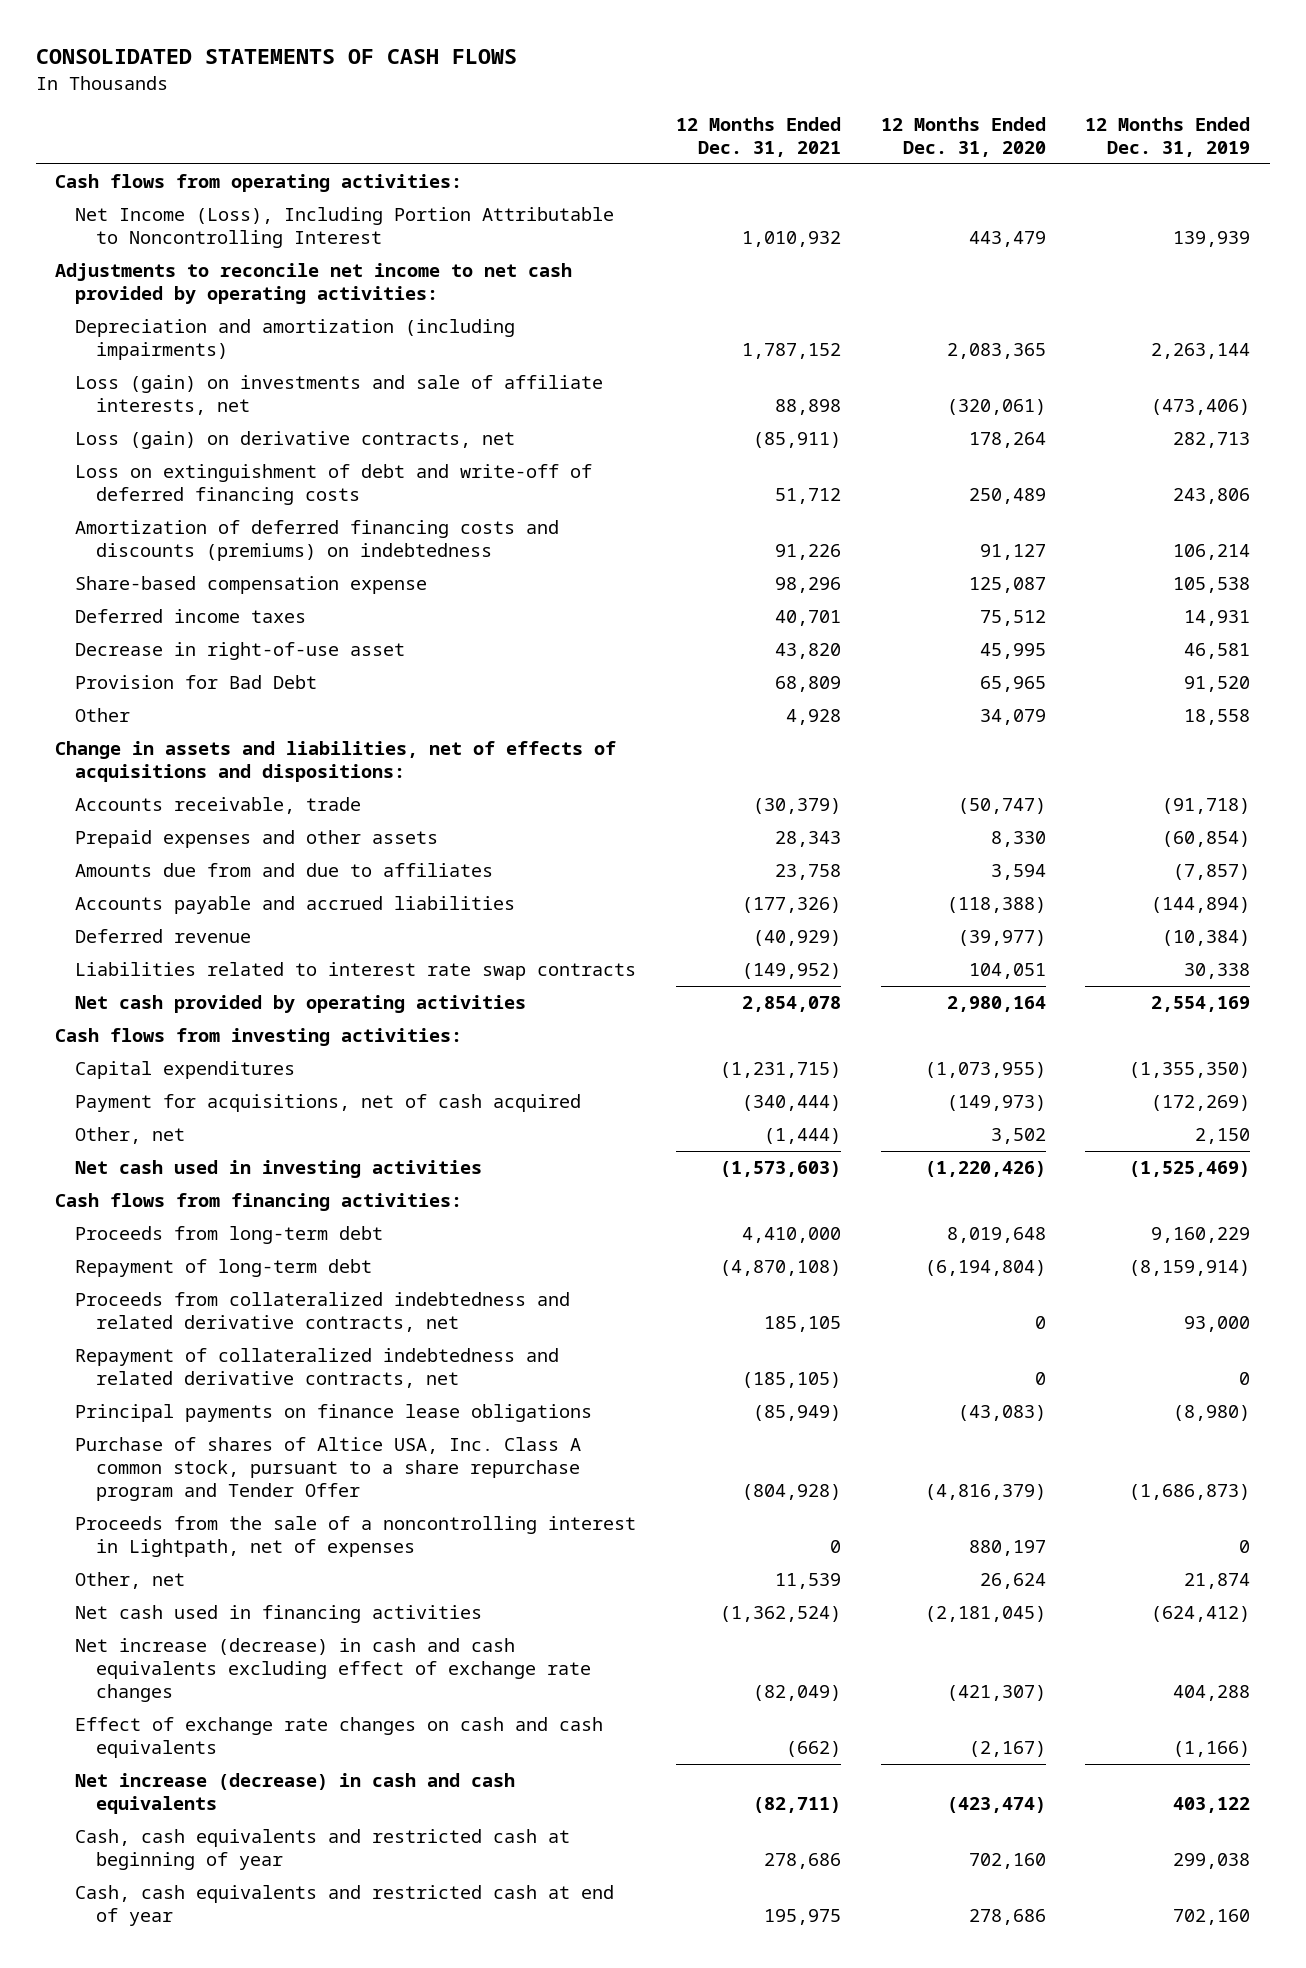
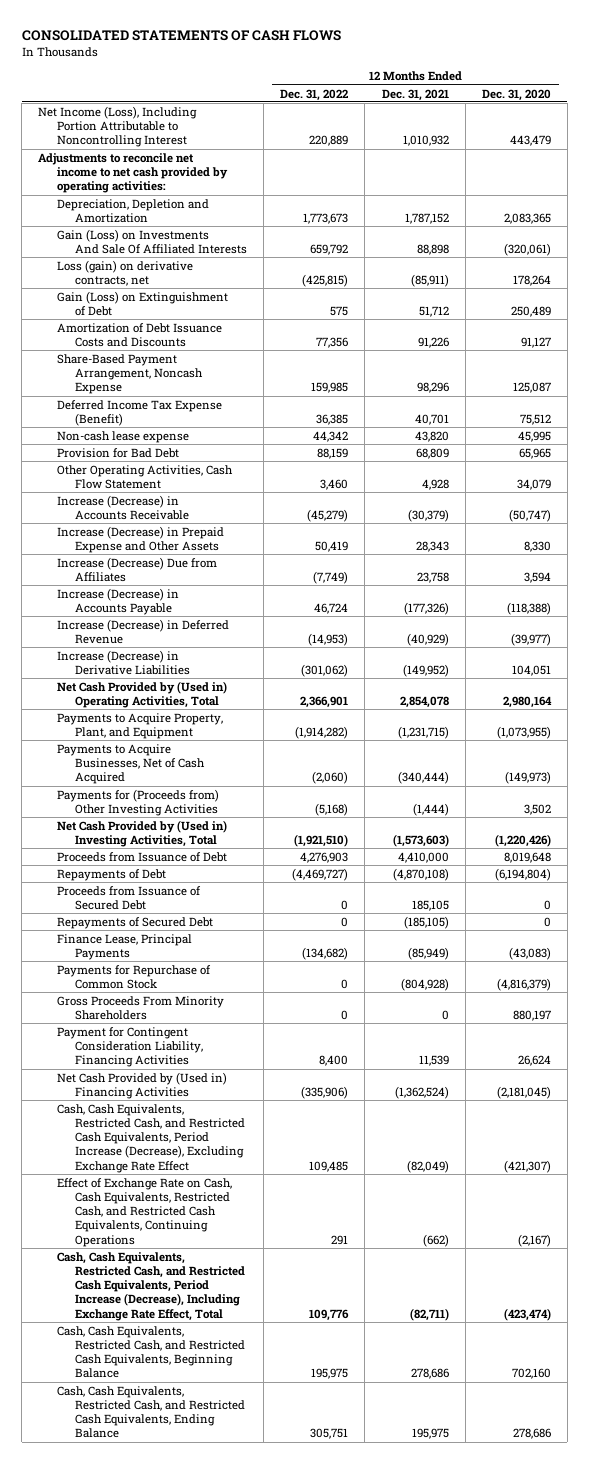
- | 12 Months Ended Dec. 31, 2021 | 12 Months Ended Dec. 31, 2020 | 12 Months Ended Dec. 31, 2019
+ | 12 Months Ended Dec. 31, 2022 | 12 Months Ended Dec. 31, 2021 | 12 Months Ended Dec. 31, 2020
- Cash flows from operating activities:
- Depreciation and amortization (including impairments) | 1,787,152 | 2,083,365 | 2,263,144
- Loss (gain) on investments and sale of affiliate interests, net | 88,898 | (320,061) | (473,406)
+ Depreciation, Depletion and Amortization | 1,773,673 | 1,787,152 | 2,083,365
+ Gain (Loss) on Investments And Sale Of Affiliated Interests | 659,792 | 88,898 | (320,061)
- Loss on extinguishment of debt and write-off of deferred financing costs | 51,712 | 250,489 | 243,806
- Amortization of deferred financing costs and discounts (premiums) on indebtedness | 91,226 | 91,127 | 106,214
- Share-based compensation expense | 98,296 | 125,087 | 105,538
- Deferred income taxes | 40,701 | 75,512 | 14,931
- Decrease in right-of-use asset | 43,820 | 45,995 | 46,581
+ Gain (Loss) on Extinguishment of Debt | 575 | 51,712 | 250,489
+ Amortization of Debt Issuance Costs and Discounts | 77,356 | 91,226 | 91,127
+ Share-Based Payment Arrangement, Noncash Expense | 159,985 | 98,296 | 125,087
+ Deferred Income Tax Expense (Benefit) | 36,385 | 40,701 | 75,512
+ Non-cash lease expense | 44,342 | 43,820 | 45,995
- Other | 4,928 | 34,079 | 18,558
- Change in assets and liabilities, net of effects of acquisitions and dispositions:
- Accounts receivable, trade | (30,379) | (50,747) | (91,718)
- Prepaid expenses and other assets | 28,343 | 8,330 | (60,854)
- Amounts due from and due to affiliates | 23,758 | 3,594 | (7,857)
- Accounts payable and accrued liabilities | (177,326) | (118,388) | (144,894)
- Deferred revenue | (40,929) | (39,977) | (10,384)
- Liabilities related to interest rate swap contracts | (149,952) | 104,051 | 30,338
- Net cash provided by operating activities | 2,854,078 | 2,980,164 | 2,554,169
- Cash flows from investing activities:
- Capital expenditures | (1,231,715) | (1,073,955) | (1,355,350)
- Payment for acquisitions, net of cash acquired | (340,444) | (149,973) | (172,269)
- Other, net | (1,444) | 3,502 | 2,150
- Net cash used in investing activities | (1,573,603) | (1,220,426) | (1,525,469)
- Cash flows from financing activities:
- Proceeds from long-term debt | 4,410,000 | 8,019,648 | 9,160,229
- Repayment of long-term debt | (4,870,108) | (6,194,804) | (8,159,914)
- Proceeds from collateralized indebtedness and related derivative contracts, net | 185,105 | 0 | 93,000
- Repayment of collateralized indebtedness and related derivative contracts, net | (185,105) | 0 | 0
- Principal payments on finance lease obligations | (85,949) | (43,083) | (8,980)
- Purchase of shares of Altice USA, Inc. Class A common stock, pursuant to a share repurchase program and Tender Offer | (804,928) | (4,816,379) | (1,686,873)
- Proceeds from the sale of a noncontrolling interest in Lightpath, net of expenses | 0 | 880,197 | 0
- Other, net | 11,539 | 26,624 | 21,874
- Net cash used in financing activities | (1,362,524) | (2,181,045) | (624,412)
- Net increase (decrease) in cash and cash equivalents excluding effect of exchange rate changes | (82,049) | (421,307) | 404,288
- Effect of exchange rate changes on cash and cash equivalents | (662) | (2,167) | (1,166)
- Net increase (decrease) in cash and cash equivalents | (82,711) | (423,474) | 403,122
- Cash, cash equivalents and restricted cash at beginning of year | 278,686 | 702,160 | 299,038
- Cash, cash equivalents and restricted cash at end of year | 195,975 | 278,686 | 702,160
+ Other Operating Activities, Cash Flow Statement | 3,460 | 4,928 | 34,079
+ Increase (Decrease) in Accounts Receivable | (45,279) | (30,379) | (50,747)
+ Increase (Decrease) in Prepaid Expense and Other Assets | 50,419 | 28,343 | 8,330
+ Increase (Decrease) Due from Affiliates | (7,749) | 23,758 | 3,594
+ Increase (Decrease) in Accounts Payable | 46,724 | (177,326) | (118,388)
+ Increase (Decrease) in Deferred Revenue | (14,953) | (40,929) | (39,977)
+ Increase (Decrease) in Derivative Liabilities | (301,062) | (149,952) | 104,051
+ Net Cash Provided by (Used in) Operating Activities, Total | 2,366,901 | 2,854,078 | 2,980,164
+ Payments to Acquire Property, Plant, and Equipment | (1,914,282) | (1,231,715) | (1,073,955)
+ Payments to Acquire Businesses, Net of Cash Acquired | (2,060) | (340,444) | (149,973)
+ Payments for (Proceeds from) Other Investing Activities | (5,168) | (1,444) | 3,502
+ Net Cash Provided by (Used in) Investing Activities, Total | (1,921,510) | (1,573,603) | (1,220,426)
+ Proceeds from Issuance of Debt | 4,276,903 | 4,410,000 | 8,019,648
+ Repayments of Debt | (4,469,727) | (4,870,108) | (6,194,804)
+ Proceeds from Issuance of Secured Debt | 0 | 185,105 | 0
+ Repayments of Secured Debt | 0 | (185,105) | 0
+ Finance Lease, Principal Payments | (134,682) | (85,949) | (43,083)
+ Payments for Repurchase of Common Stock | 0 | (804,928) | (4,816,379)
+ Gross Proceeds From Minority Shareholders | 0 | 0 | 880,197
+ Payment for Contingent Consideration Liability, Financing Activities | 8,400 | 11,539 | 26,624
+ Net Cash Provided by (Used in) Financing Activities | (335,906) | (1,362,524) | (2,181,045)
+ Cash, Cash Equivalents, Restricted Cash, and Restricted Cash Equivalents, Period Increase (Decrease), Excluding Exchange Rate Effect | 109,485 | (82,049) | (421,307)
+ Effect of Exchange Rate on Cash, Cash Equivalents, Restricted Cash, and Restricted Cash Equivalents, Continuing Operations | 291 | (662) | (2,167)
+ Cash, Cash Equivalents, Restricted Cash, and Restricted Cash Equivalents, Period Increase (Decrease), Including Exchange Rate Effect, Total | 109,776 | (82,711) | (423,474)
+ Cash, Cash Equivalents, Restricted Cash, and Restricted Cash Equivalents, Beginning Balance | 195,975 | 278,686 | 702,160
+ Cash, Cash Equivalents, Restricted Cash, and Restricted Cash Equivalents, Ending Balance | 305,751 | 195,975 | 278,686

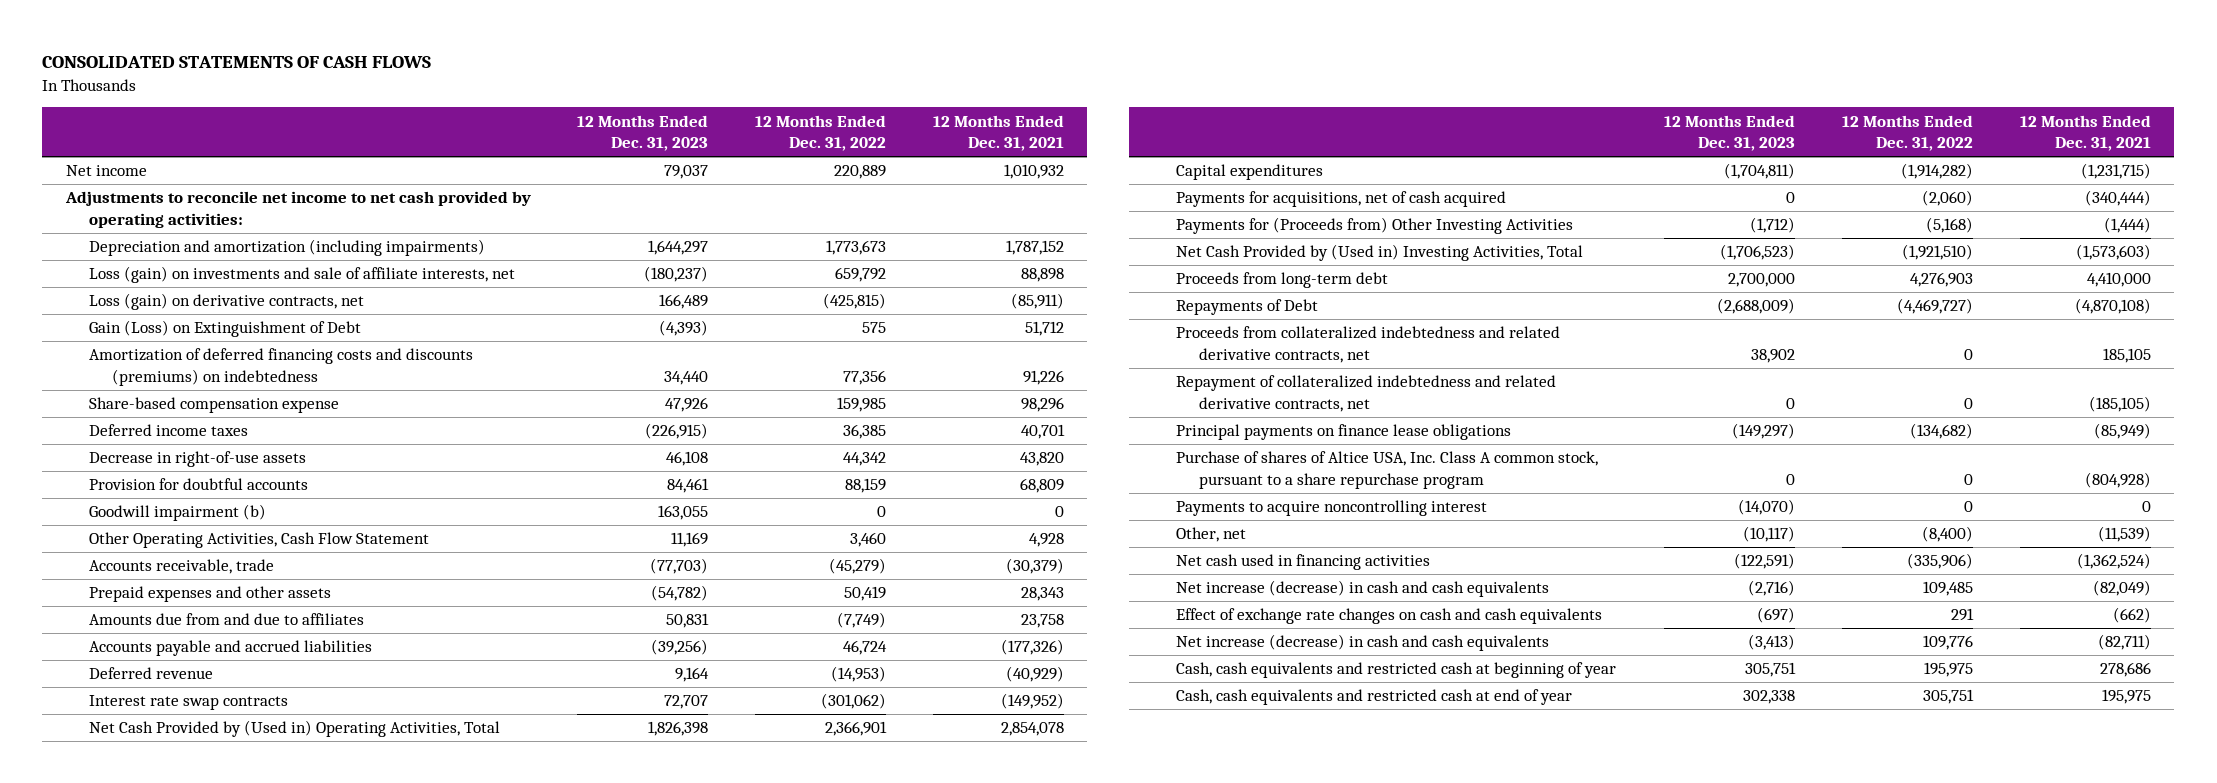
- | 12 Months Ended Dec. 31, 2022 | 12 Months Ended Dec. 31, 2021 | 12 Months Ended Dec. 31, 2020
+ | 12 Months Ended Dec. 31, 2023 | 12 Months Ended Dec. 31, 2022 | 12 Months Ended Dec. 31, 2021
- Net Income (Loss), Including Portion Attributable to Noncontrolling Interest | 220,889 | 1,010,932 | 443,479
+ Net income | 79,037 | 220,889 | 1,010,932
- Depreciation, Depletion and Amortization | 1,773,673 | 1,787,152 | 2,083,365
- Gain (Loss) on Investments And Sale Of Affiliated Interests | 659,792 | 88,898 | (320,061)
+ Depreciation and amortization (including impairments) | 1,644,297 | 1,773,673 | 1,787,152
+ Loss (gain) on investments and sale of affiliate interests, net | (180,237) | 659,792 | 88,898
- Amortization of Debt Issuance Costs and Discounts | 77,356 | 91,226 | 91,127
- Share-Based Payment Arrangement, Noncash Expense | 159,985 | 98,296 | 125,087
- Deferred Income Tax Expense (Benefit) | 36,385 | 40,701 | 75,512
- Non-cash lease expense | 44,342 | 43,820 | 45,995
- Provision for Bad Debt | 88,159 | 68,809 | 65,965
+ Amortization of deferred financing costs and discounts (premiums) on indebtedness | 34,440 | 77,356 | 91,226
+ Share-based compensation expense | 47,926 | 159,985 | 98,296
+ Deferred income taxes | (226,915) | 36,385 | 40,701
+ Decrease in right-of-use assets | 46,108 | 44,342 | 43,820
+ Provision for doubtful accounts | 84,461 | 88,159 | 68,809
+ Goodwill impairment (b) | 163,055 | 0 | 0
- Increase (Decrease) in Accounts Receivable | (45,279) | (30,379) | (50,747)
- Increase (Decrease) in Prepaid Expense and Other Assets | 50,419 | 28,343 | 8,330
- Increase (Decrease) Due from Affiliates | (7,749) | 23,758 | 3,594
- Increase (Decrease) in Accounts Payable | 46,724 | (177,326) | (118,388)
- Increase (Decrease) in Deferred Revenue | (14,953) | (40,929) | (39,977)
- Increase (Decrease) in Derivative Liabilities | (301,062) | (149,952) | 104,051
+ Accounts receivable, trade | (77,703) | (45,279) | (30,379)
+ Prepaid expenses and other assets | (54,782) | 50,419 | 28,343
+ Amounts due from and due to affiliates | 50,831 | (7,749) | 23,758
+ Accounts payable and accrued liabilities | (39,256) | 46,724 | (177,326)
+ Deferred revenue | 9,164 | (14,953) | (40,929)
+ Interest rate swap contracts | 72,707 | (301,062) | (149,952)
- Payments to Acquire Property, Plant, and Equipment | (1,914,282) | (1,231,715) | (1,073,955)
- Payments to Acquire Businesses, Net of Cash Acquired | (2,060) | (340,444) | (149,973)
+ Capital expenditures | (1,704,811) | (1,914,282) | (1,231,715)
+ Payments for acquisitions, net of cash acquired | 0 | (2,060) | (340,444)
- Proceeds from Issuance of Debt | 4,276,903 | 4,410,000 | 8,019,648
+ Proceeds from long-term debt | 2,700,000 | 4,276,903 | 4,410,000
- Proceeds from Issuance of Secured Debt | 0 | 185,105 | 0
- Repayments of Secured Debt | 0 | (185,105) | 0
- Finance Lease, Principal Payments | (134,682) | (85,949) | (43,083)
- Payments for Repurchase of Common Stock | 0 | (804,928) | (4,816,379)
- Gross Proceeds From Minority Shareholders | 0 | 0 | 880,197
- Payment for Contingent Consideration Liability, Financing Activities | 8,400 | 11,539 | 26,624
- Net Cash Provided by (Used in) Financing Activities | (335,906) | (1,362,524) | (2,181,045)
- Cash, Cash Equivalents, Restricted Cash, and Restricted Cash Equivalents, Period Increase (Decrease), Excluding Exchange Rate Effect | 109,485 | (82,049) | (421,307)
- Effect of Exchange Rate on Cash, Cash Equivalents, Restricted Cash, and Restricted Cash Equivalents, Continuing Operations | 291 | (662) | (2,167)
- Cash, Cash Equivalents, Restricted Cash, and Restricted Cash Equivalents, Period Increase (Decrease), Including Exchange Rate Effect, Total | 109,776 | (82,711) | (423,474)
- Cash, Cash Equivalents, Restricted Cash, and Restricted Cash Equivalents, Beginning Balance | 195,975 | 278,686 | 702,160
- Cash, Cash Equivalents, Restricted Cash, and Restricted Cash Equivalents, Ending Balance | 305,751 | 195,975 | 278,686
+ Proceeds from collateralized indebtedness and related derivative contracts, net | 38,902 | 0 | 185,105
+ Repayment of collateralized indebtedness and related derivative contracts, net | 0 | 0 | (185,105)
+ Principal payments on finance lease obligations | (149,297) | (134,682) | (85,949)
+ Purchase of shares of Altice USA, Inc. Class A common stock, pursuant to a share repurchase program | 0 | 0 | (804,928)
+ Payments to acquire noncontrolling interest | (14,070) | 0 | 0
+ Other, net | (10,117) | (8,400) | (11,539)
+ Net cash used in financing activities | (122,591) | (335,906) | (1,362,524)
+ Net increase (decrease) in cash and cash equivalents | (2,716) | 109,485 | (82,049)
+ Effect of exchange rate changes on cash and cash equivalents | (697) | 291 | (662)
+ Net increase (decrease) in cash and cash equivalents | (3,413) | 109,776 | (82,711)
+ Cash, cash equivalents and restricted cash at beginning of year | 305,751 | 195,975 | 278,686
+ Cash, cash equivalents and restricted cash at end of year | 302,338 | 305,751 | 195,975

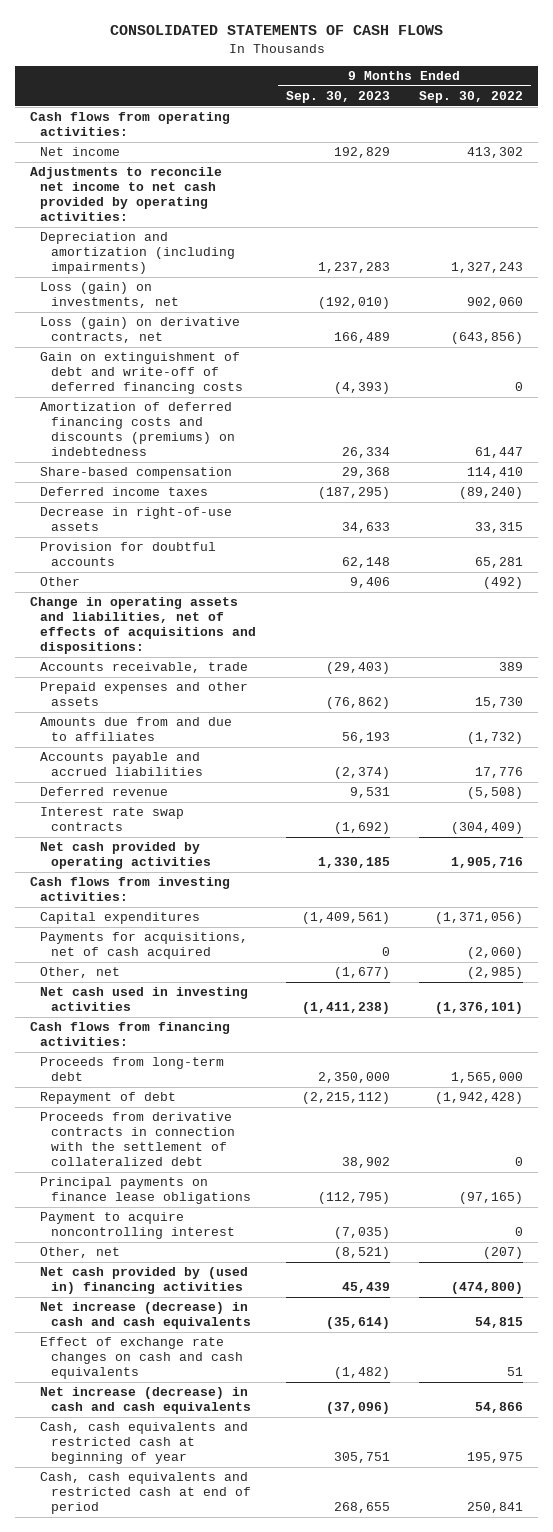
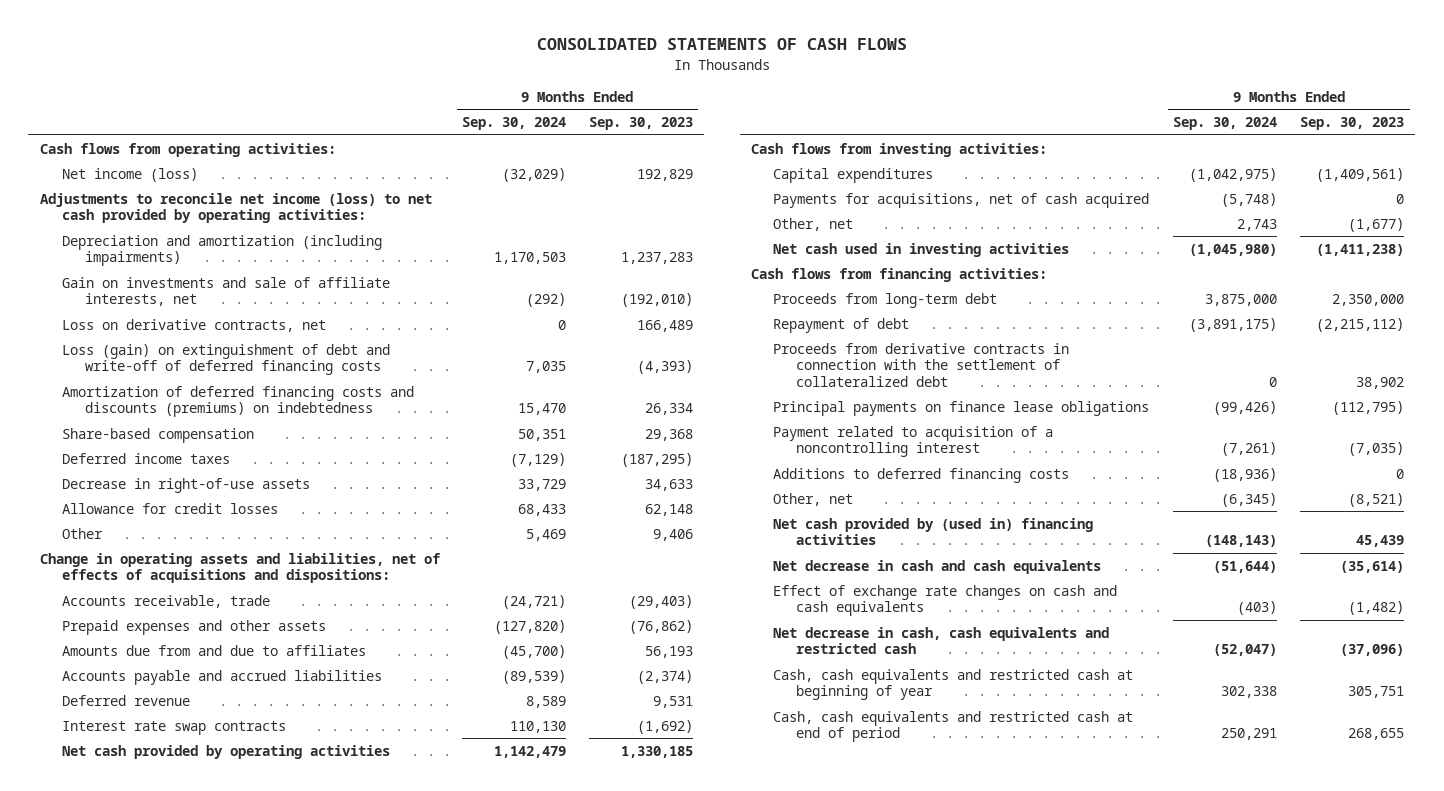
- | 9 Months Ended Sep. 30, 2023 | 9 Months Ended Sep. 30, 2022
+ | 9 Months Ended Sep. 30, 2024 | 9 Months Ended Sep. 30, 2023
- Net income | 192,829 | 413,302
- Adjustments to reconcile net income to net cash provided by operating activities:
+ Net income (loss) | (32,029) | 192,829
+ Adjustments to reconcile net income (loss) to net cash provided by operating activities:
- Loss (gain) on investments, net | (192,010) | 902,060
- Loss (gain) on derivative contracts, net | 166,489 | (643,856)
- Gain on extinguishment of debt and write-off of deferred financing costs | (4,393) | 0
+ Gain on investments and sale of affiliate interests, net | (292) | (192,010)
+ Loss on derivative contracts, net | 0 | 166,489
+ Loss (gain) on extinguishment of debt and write-off of deferred financing costs | 7,035 | (4,393)
- Provision for doubtful accounts | 62,148 | 65,281
+ Allowance for credit losses | 68,433 | 62,148
- Payment to acquire noncontrolling interest | (7,035) | 0
+ Payment related to acquisition of a noncontrolling interest | (7,261) | (7,035)
+ Additions to deferred financing costs | (18,936) | 0
- Net increase (decrease) in cash and cash equivalents | (35,614) | 54,815
+ Net decrease in cash and cash equivalents | (51,644) | (35,614)
- Net increase (decrease) in cash and cash equivalents | (37,096) | 54,866
+ Net decrease in cash, cash equivalents and restricted cash | (52,047) | (37,096)

